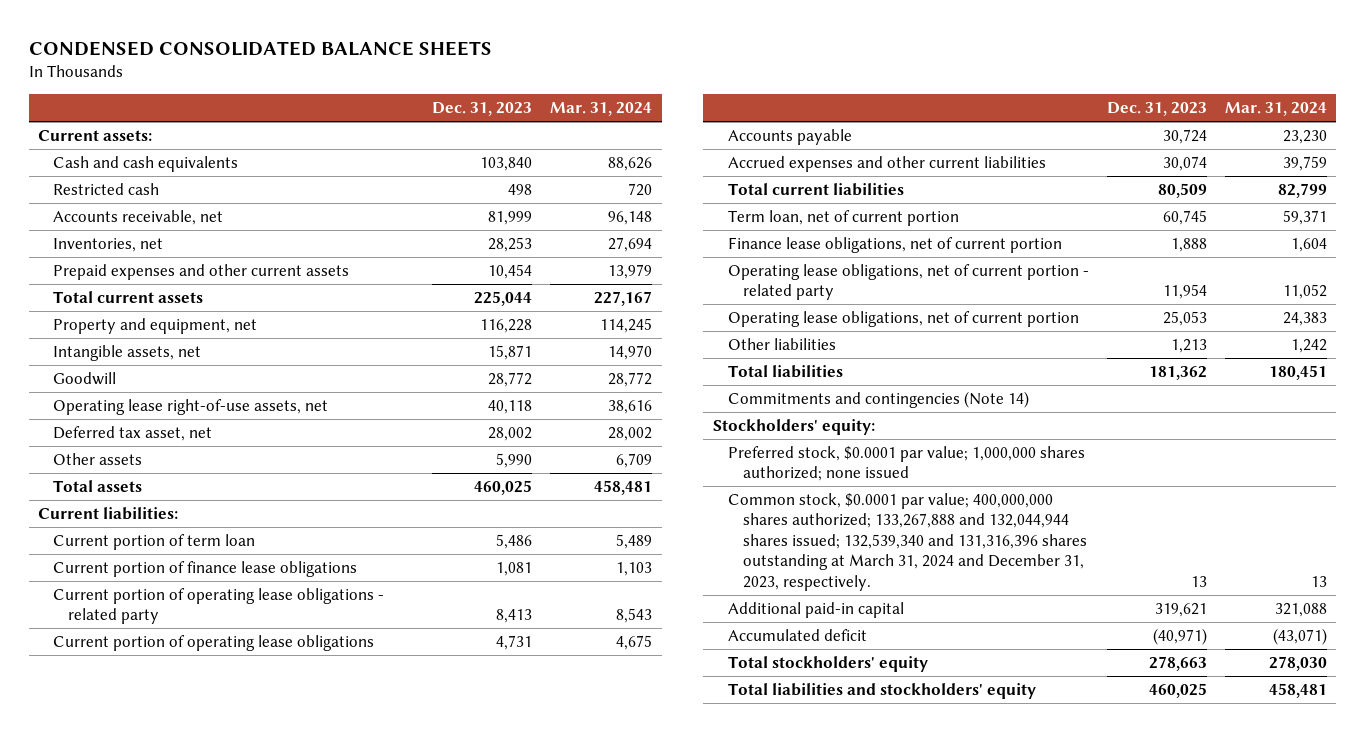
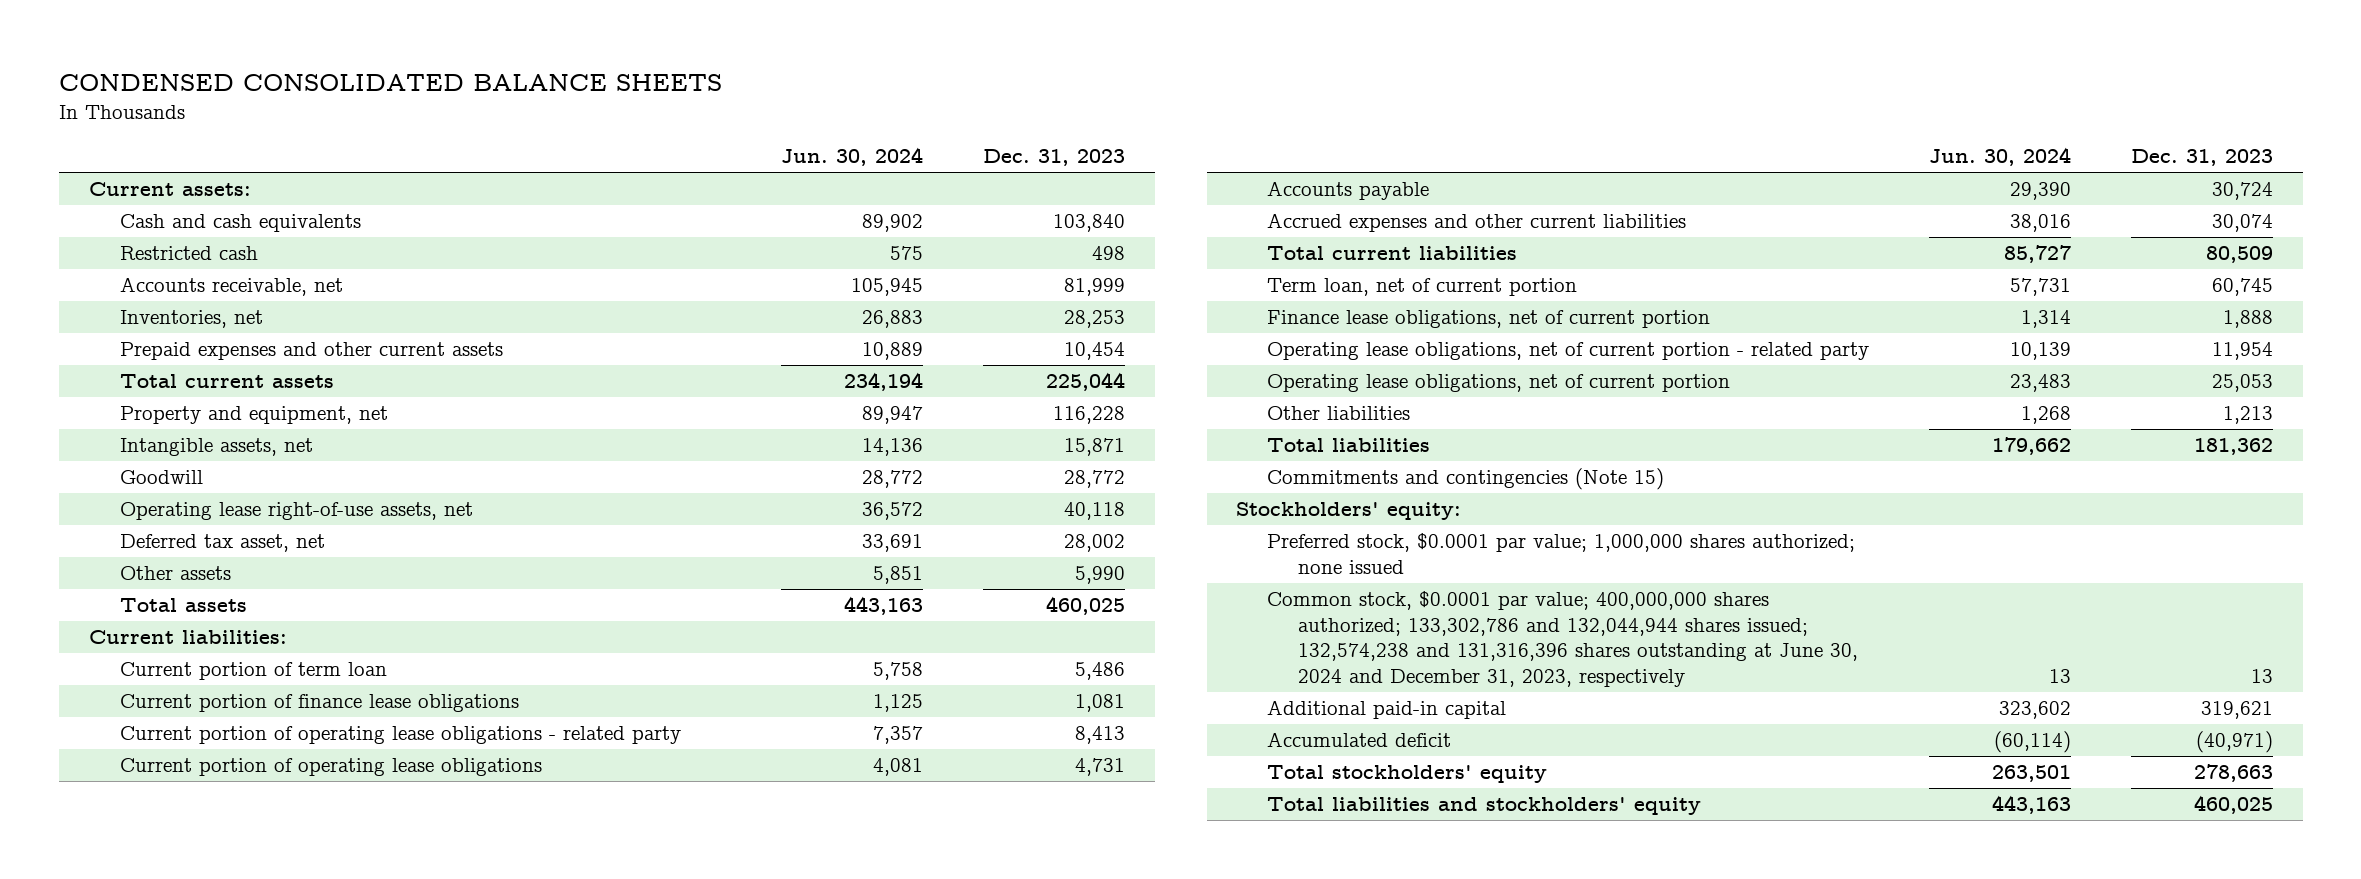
- | Dec. 31, 2023 | Mar. 31, 2024
+ | Jun. 30, 2024 | Dec. 31, 2023
- Commitments and contingencies (Note 14)
+ Commitments and contingencies (Note 15)
- Common stock, $0.0001 par value; 400,000,000 shares authorized; 133,267,888 and 132,044,944 shares issued; 132,539,340 and 131,316,396 shares outstanding at March 31, 2024 and December 31, 2023, respectively. | 13 | 13
+ Common stock, $0.0001 par value; 400,000,000 shares authorized; 133,302,786 and 132,044,944 shares issued; 132,574,238 and 131,316,396 shares outstanding at June 30, 2024 and December 31, 2023, respectively | 13 | 13

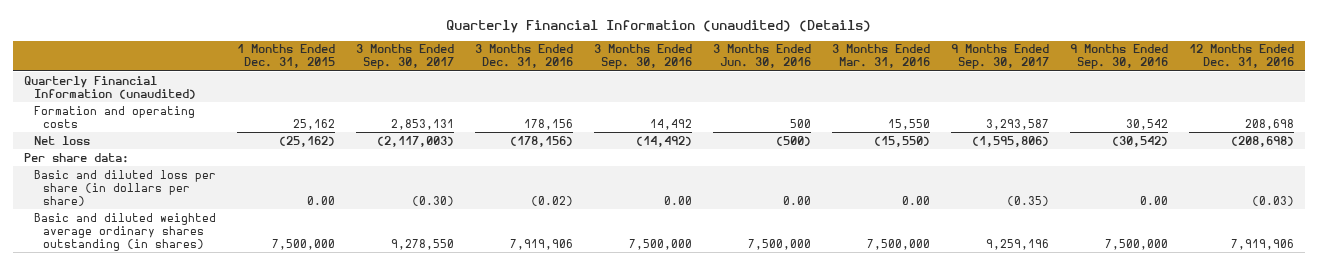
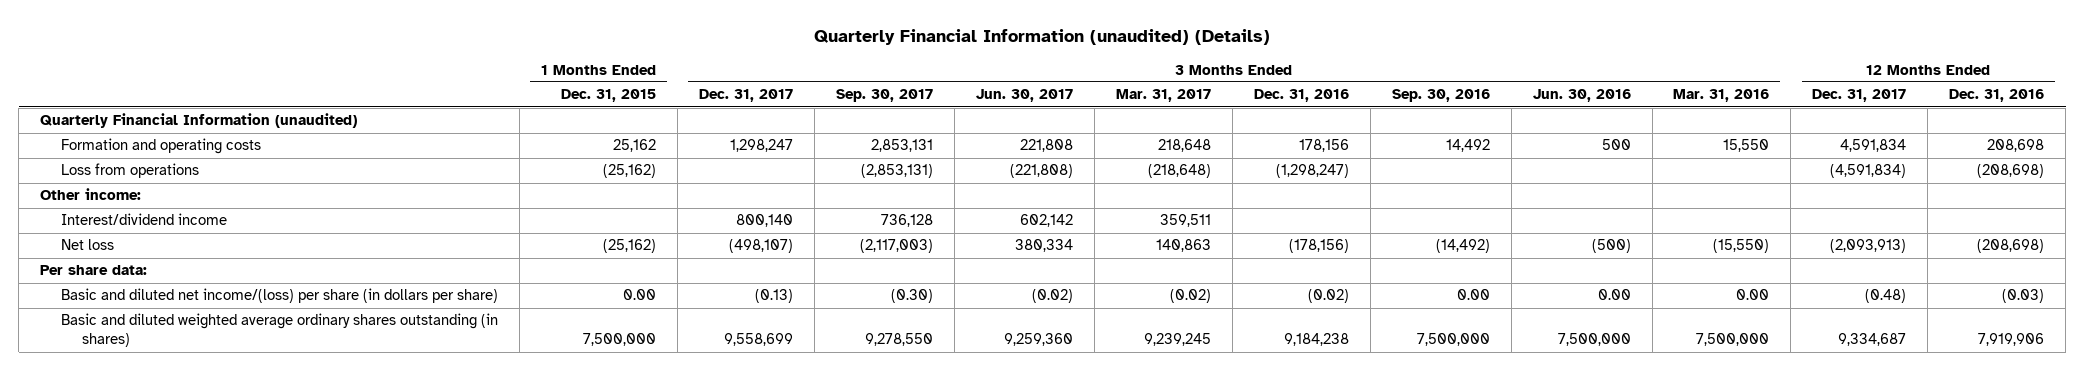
- | 1 Months Ended Dec. 31, 2015 | 3 Months Ended Sep. 30, 2017 | 3 Months Ended Dec. 31, 2016 | 3 Months Ended Sep. 30, 2016 | 3 Months Ended Jun. 30, 2016 | 3 Months Ended Mar. 31, 2016 | 9 Months Ended Sep. 30, 2017 | 9 Months Ended Sep. 30, 2016 | 12 Months Ended Dec. 31, 2016
+ | 1 Months Ended Dec. 31, 2015 | 3 Months Ended Dec. 31, 2017 | 3 Months Ended Sep. 30, 2017 | 3 Months Ended Jun. 30, 2017 | 3 Months Ended Mar. 31, 2017 | 3 Months Ended Dec. 31, 2016 | 3 Months Ended Sep. 30, 2016 | 3 Months Ended Jun. 30, 2016 | 3 Months Ended Mar. 31, 2016 | 12 Months Ended Dec. 31, 2017 | 12 Months Ended Dec. 31, 2016
+ Loss from operations | (25,162) | | (2,853,131) | (221,808) | (218,648) | (1,298,247) | | | | (4,591,834) | (208,698)
+ Other income:
+ Interest/dividend income | | 800,140 | 736,128 | 602,142 | 359,511 | | | | | |
- Basic and diluted loss per share (in dollars per share) | 0.00 | (0.30) | (0.02) | 0.00 | 0.00 | 0.00 | (0.35) | 0.00 | (0.03)
- Basic and diluted weighted average ordinary shares outstanding (in shares) | 7,500,000 | 9,278,550 | 7,919,906 | 7,500,000 | 7,500,000 | 7,500,000 | 9,259,196 | 7,500,000 | 7,919,906
+ Basic and diluted net income/(loss) per share (in dollars per share) | 0.00 | (0.13) | (0.30) | (0.02) | (0.02) | (0.02) | 0.00 | 0.00 | 0.00 | (0.48) | (0.03)
+ Basic and diluted weighted average ordinary shares outstanding (in shares) | 7,500,000 | 9,558,699 | 9,278,550 | 9,259,360 | 9,239,245 | 9,184,238 | 7,500,000 | 7,500,000 | 7,500,000 | 9,334,687 | 7,919,906

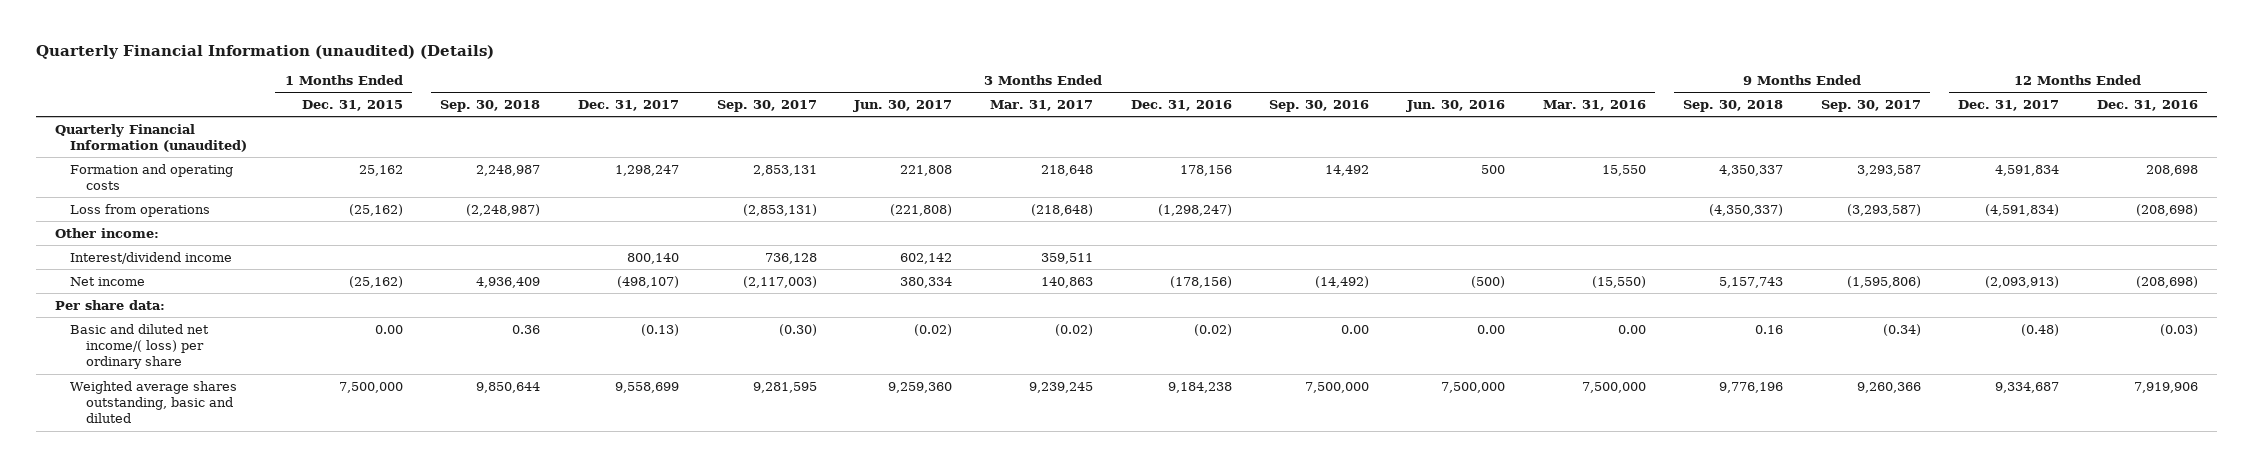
- | 1 Months Ended Dec. 31, 2015 | 3 Months Ended Dec. 31, 2017 | 3 Months Ended Sep. 30, 2017 | 3 Months Ended Jun. 30, 2017 | 3 Months Ended Mar. 31, 2017 | 3 Months Ended Dec. 31, 2016 | 3 Months Ended Sep. 30, 2016 | 3 Months Ended Jun. 30, 2016 | 3 Months Ended Mar. 31, 2016 | 12 Months Ended Dec. 31, 2017 | 12 Months Ended Dec. 31, 2016
+ | 1 Months Ended Dec. 31, 2015 | 3 Months Ended Sep. 30, 2018 | 3 Months Ended Dec. 31, 2017 | 3 Months Ended Sep. 30, 2017 | 3 Months Ended Jun. 30, 2017 | 3 Months Ended Mar. 31, 2017 | 3 Months Ended Dec. 31, 2016 | 3 Months Ended Sep. 30, 2016 | 3 Months Ended Jun. 30, 2016 | 3 Months Ended Mar. 31, 2016 | 9 Months Ended Sep. 30, 2018 | 9 Months Ended Sep. 30, 2017 | 12 Months Ended Dec. 31, 2017 | 12 Months Ended Dec. 31, 2016
- Net loss | (25,162) | (498,107) | (2,117,003) | 380,334 | 140,863 | (178,156) | (14,492) | (500) | (15,550) | (2,093,913) | (208,698)
+ Net income | (25,162) | 4,936,409 | (498,107) | (2,117,003) | 380,334 | 140,863 | (178,156) | (14,492) | (500) | (15,550) | 5,157,743 | (1,595,806) | (2,093,913) | (208,698)
- Basic and diluted net income/(loss) per share (in dollars per share) | 0.00 | (0.13) | (0.30) | (0.02) | (0.02) | (0.02) | 0.00 | 0.00 | 0.00 | (0.48) | (0.03)
- Basic and diluted weighted average ordinary shares outstanding (in shares) | 7,500,000 | 9,558,699 | 9,278,550 | 9,259,360 | 9,239,245 | 9,184,238 | 7,500,000 | 7,500,000 | 7,500,000 | 9,334,687 | 7,919,906
+ Basic and diluted net income/( loss) per ordinary share | 0.00 | 0.36 | (0.13) | (0.30) | (0.02) | (0.02) | (0.02) | 0.00 | 0.00 | 0.00 | 0.16 | (0.34) | (0.48) | (0.03)
+ Weighted average shares outstanding, basic and diluted | 7,500,000 | 9,850,644 | 9,558,699 | 9,281,595 | 9,259,360 | 9,239,245 | 9,184,238 | 7,500,000 | 7,500,000 | 7,500,000 | 9,776,196 | 9,260,366 | 9,334,687 | 7,919,906

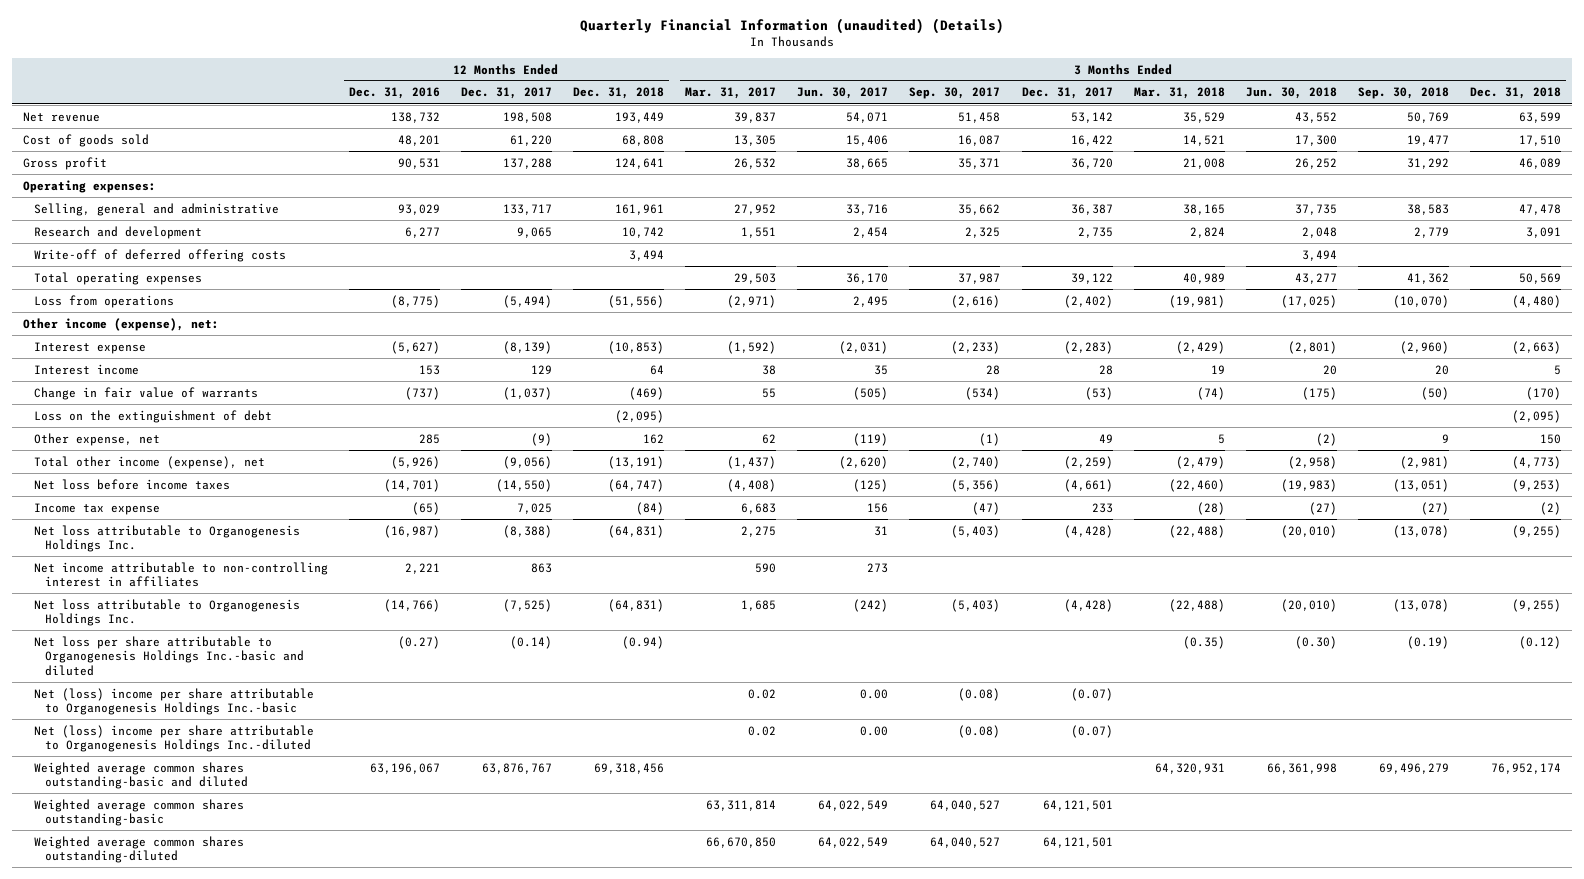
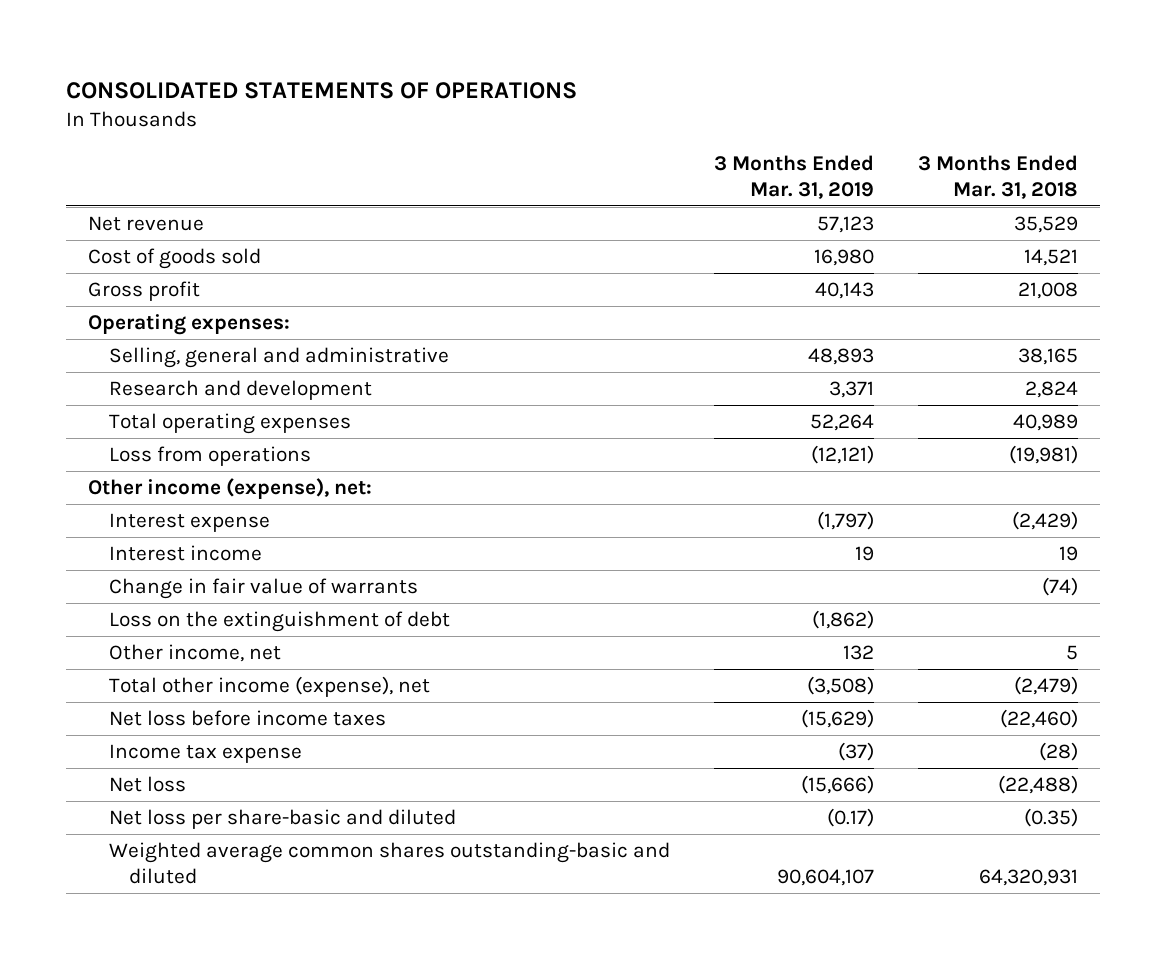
- Quarterly Financial Information (unaudited) (Details)
+ CONSOLIDATED STATEMENTS OF OPERATIONS
- | 12 Months Ended Dec. 31, 2016 | 12 Months Ended Dec. 31, 2017 | 12 Months Ended Dec. 31, 2018 | 3 Months Ended Mar. 31, 2017 | 3 Months Ended Jun. 30, 2017 | 3 Months Ended Sep. 30, 2017 | 3 Months Ended Dec. 31, 2017 | 3 Months Ended Mar. 31, 2018 | 3 Months Ended Jun. 30, 2018 | 3 Months Ended Sep. 30, 2018 | 3 Months Ended Dec. 31, 2018
+ | 3 Months Ended Mar. 31, 2019 | 3 Months Ended Mar. 31, 2018
- Write-off of deferred offering costs | | | 3,494 | | | | | | 3,494 | |
- Other expense, net | 285 | (9) | 162 | 62 | (119) | (1) | 49 | 5 | (2) | 9 | 150
+ Other income, net | 132 | 5
- Net loss attributable to Organogenesis Holdings Inc. | (16,987) | (8,388) | (64,831) | 2,275 | 31 | (5,403) | (4,428) | (22,488) | (20,010) | (13,078) | (9,255)
- Net income attributable to non-controlling interest in affiliates | 2,221 | 863 | | 590 | 273 | | | | | |
- Net loss attributable to Organogenesis Holdings Inc. | (14,766) | (7,525) | (64,831) | 1,685 | (242) | (5,403) | (4,428) | (22,488) | (20,010) | (13,078) | (9,255)
- Net loss per share attributable to Organogenesis Holdings Inc.-basic and diluted | (0.27) | (0.14) | (0.94) | | | | | (0.35) | (0.30) | (0.19) | (0.12)
- Net (loss) income per share attributable to Organogenesis Holdings Inc.-basic | | | | 0.02 | 0.00 | (0.08) | (0.07) | | | |
- Net (loss) income per share attributable to Organogenesis Holdings Inc.-diluted | | | | 0.02 | 0.00 | (0.08) | (0.07) | | | |
+ Net loss | (15,666) | (22,488)
+ Net loss per share-basic and diluted | (0.17) | (0.35)
- Weighted average common shares outstanding-basic | | | | 63,311,814 | 64,022,549 | 64,040,527 | 64,121,501 | | | |
- Weighted average common shares outstanding-diluted | | | | 66,670,850 | 64,022,549 | 64,040,527 | 64,121,501 | | | |

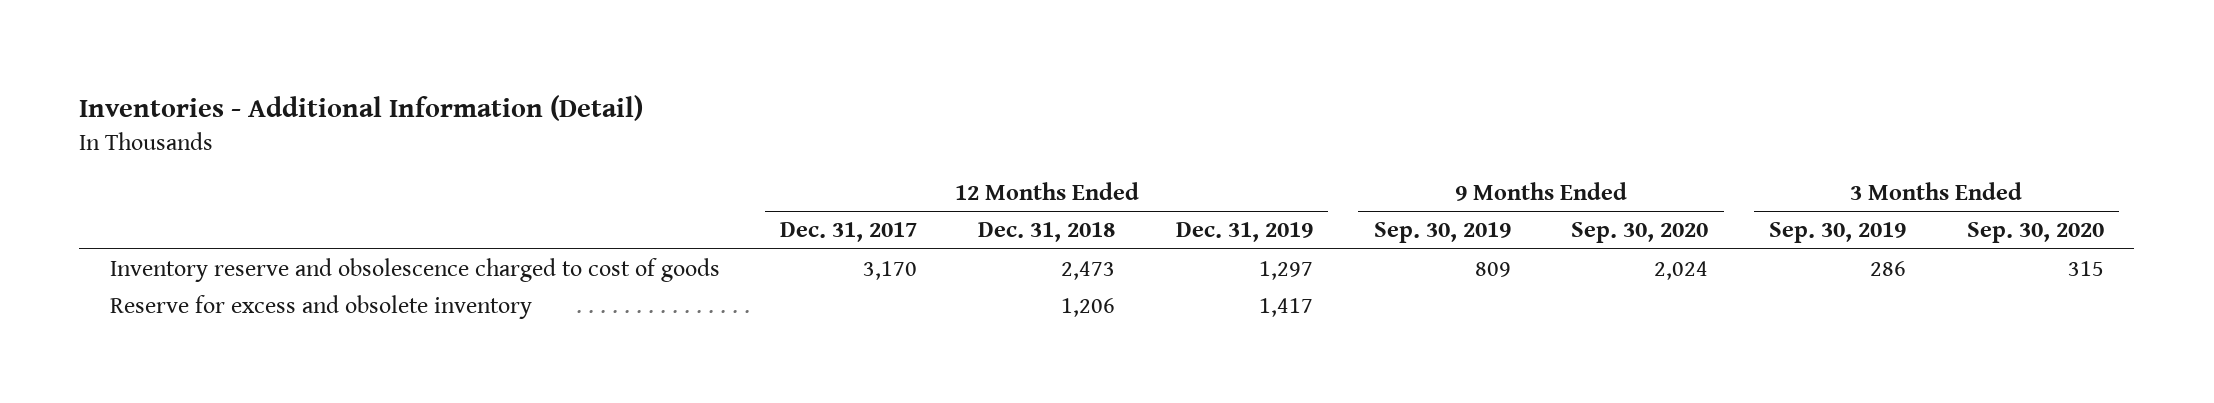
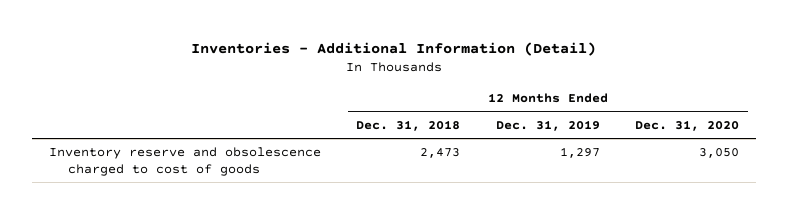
- | 12 Months Ended Dec. 31, 2017 | 12 Months Ended Dec. 31, 2018 | 12 Months Ended Dec. 31, 2019 | 9 Months Ended Sep. 30, 2019 | 9 Months Ended Sep. 30, 2020 | 3 Months Ended Sep. 30, 2019 | 3 Months Ended Sep. 30, 2020
+ | 12 Months Ended Dec. 31, 2018 | 12 Months Ended Dec. 31, 2019 | 12 Months Ended Dec. 31, 2020
- Reserve for excess and obsolete inventory | | 1,206 | 1,417 | | | |

